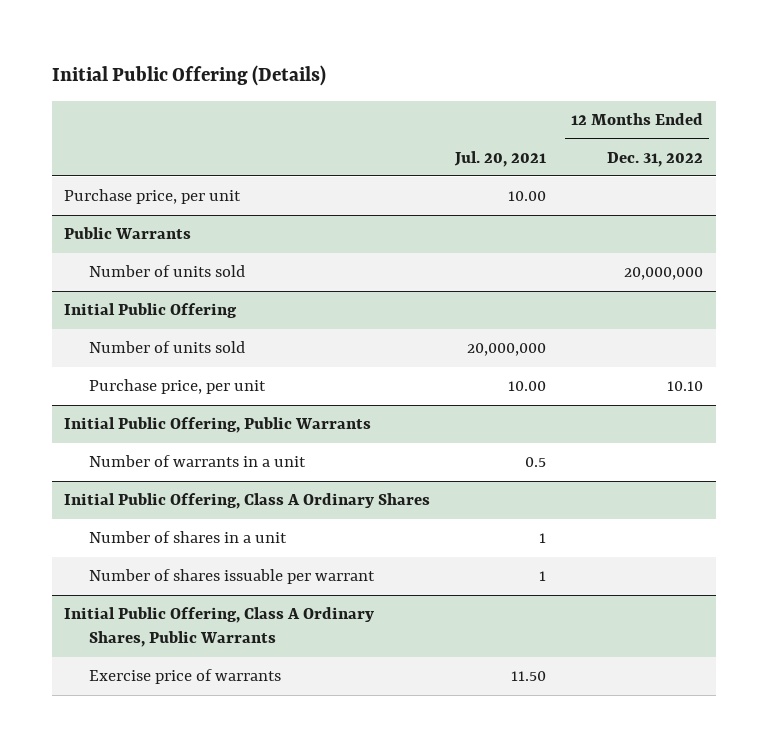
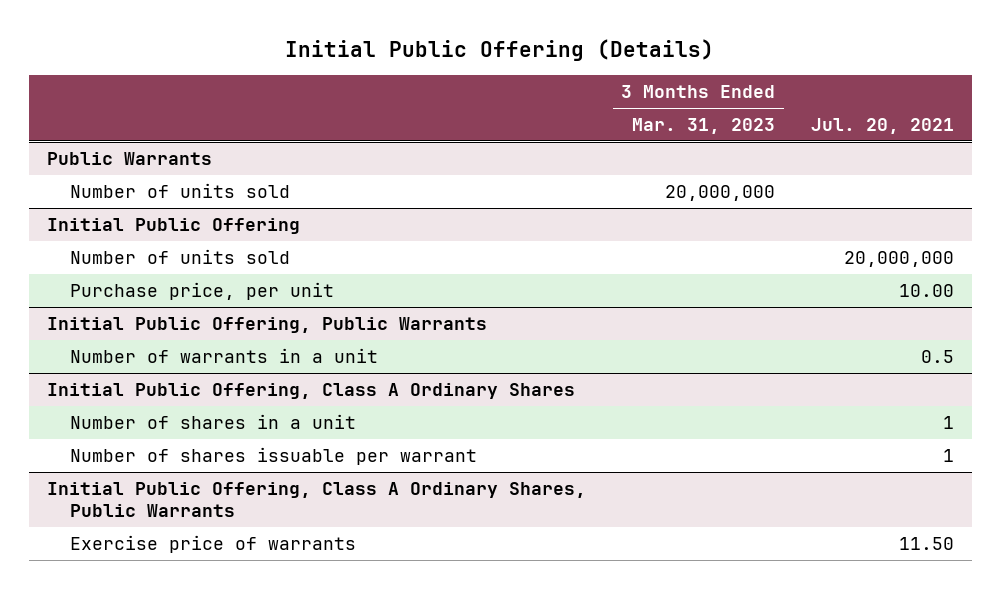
- | Jul. 20, 2021 | 12 Months Ended Dec. 31, 2022
+ | 3 Months Ended Mar. 31, 2023 | Jul. 20, 2021
- Purchase price, per unit | 10.00 |

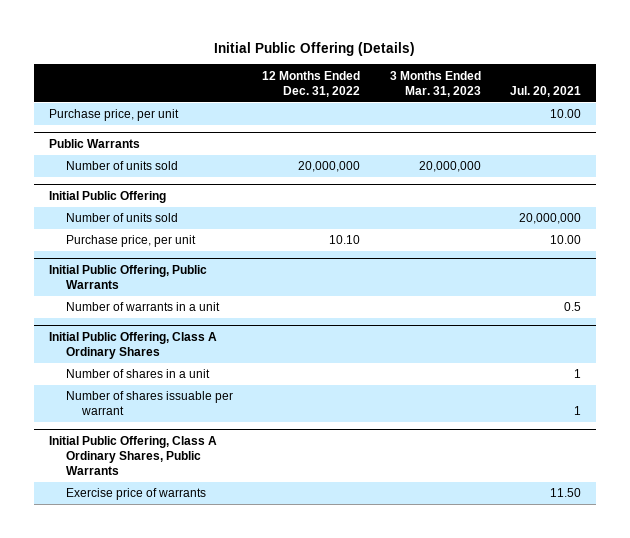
- | 3 Months Ended Mar. 31, 2023 | Jul. 20, 2021
+ | 12 Months Ended Dec. 31, 2022 | 3 Months Ended Mar. 31, 2023 | Jul. 20, 2021
+ Purchase price, per unit | | | 10.00

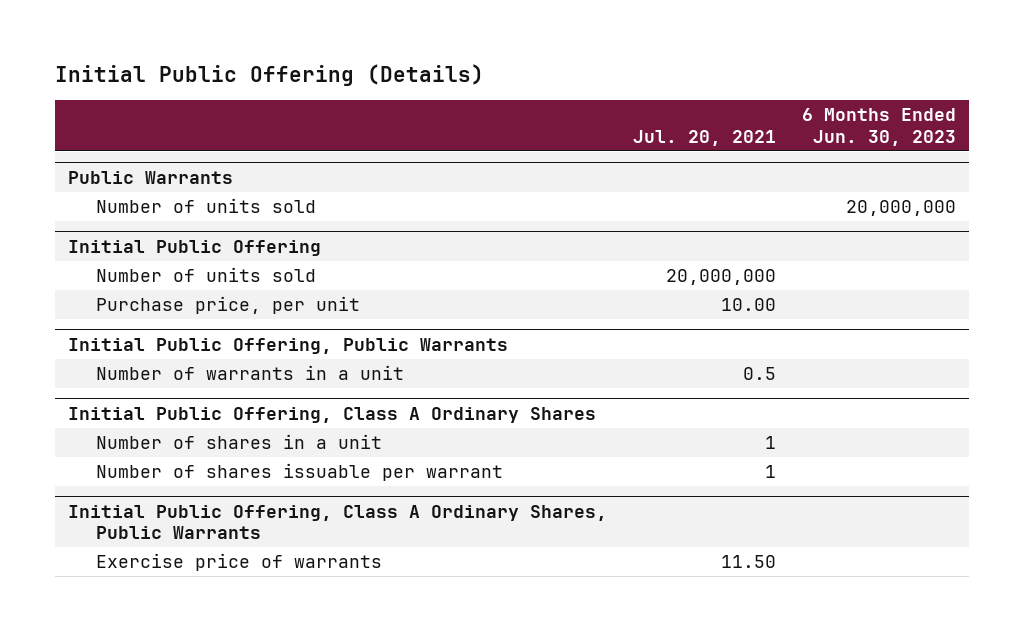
- | 12 Months Ended Dec. 31, 2022 | 3 Months Ended Mar. 31, 2023 | Jul. 20, 2021
+ | Jul. 20, 2021 | 6 Months Ended Jun. 30, 2023
- Purchase price, per unit | | | 10.00

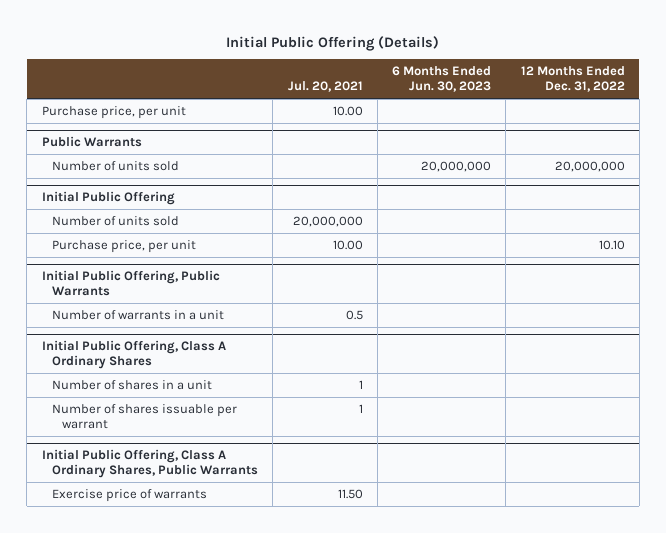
- | Jul. 20, 2021 | 6 Months Ended Jun. 30, 2023
+ | Jul. 20, 2021 | 6 Months Ended Jun. 30, 2023 | 12 Months Ended Dec. 31, 2022
+ Purchase price, per unit | 10.00 | |

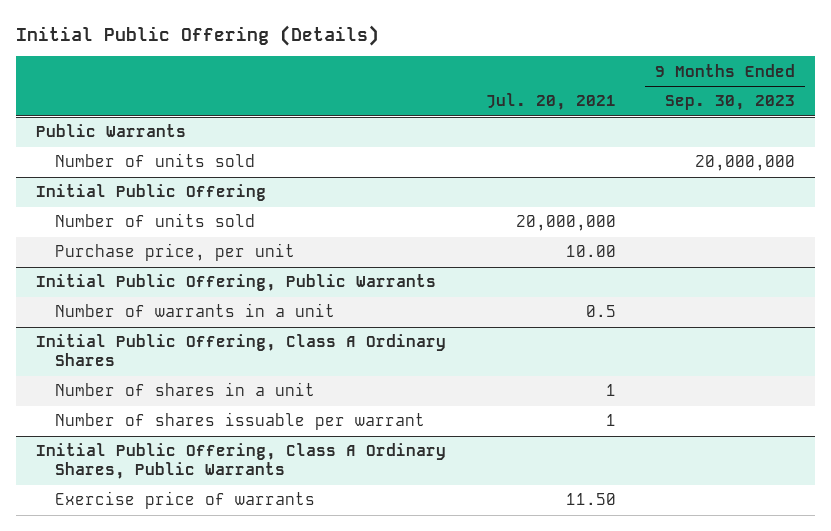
- | Jul. 20, 2021 | 6 Months Ended Jun. 30, 2023 | 12 Months Ended Dec. 31, 2022
+ | Jul. 20, 2021 | 9 Months Ended Sep. 30, 2023
- Purchase price, per unit | 10.00 | |

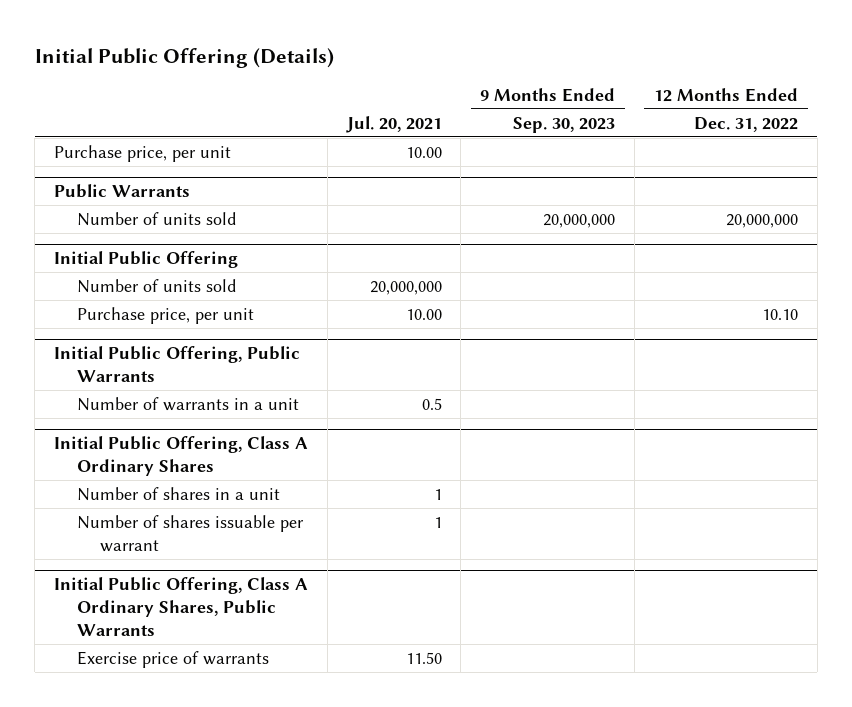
- | Jul. 20, 2021 | 9 Months Ended Sep. 30, 2023
+ | Jul. 20, 2021 | 9 Months Ended Sep. 30, 2023 | 12 Months Ended Dec. 31, 2022
+ Purchase price, per unit | 10.00 | |

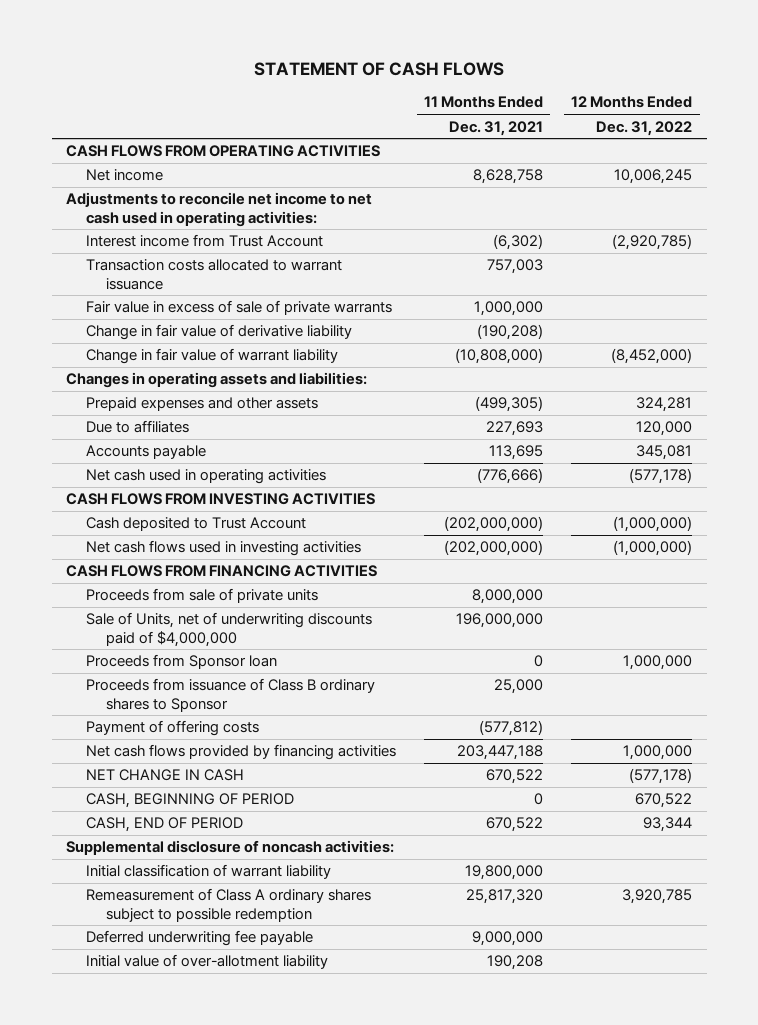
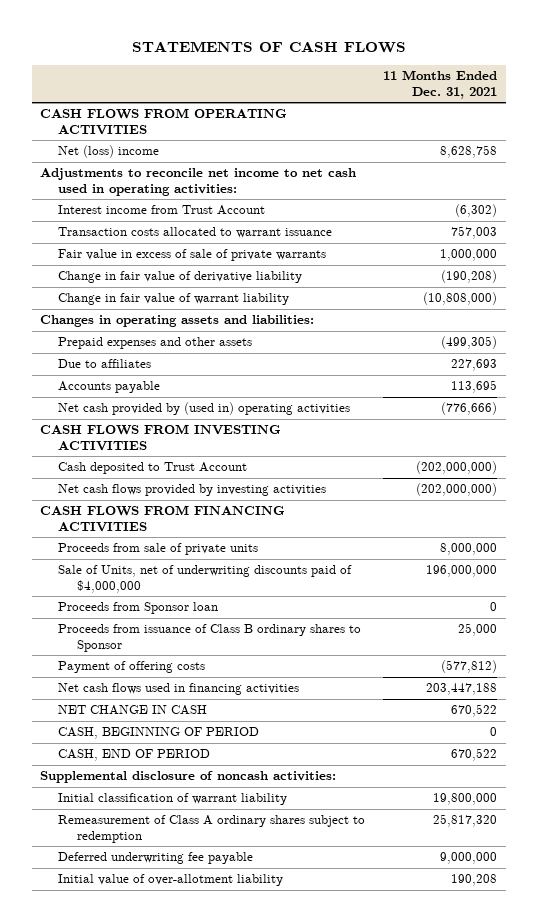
- STATEMENT OF CASH FLOWS
+ STATEMENTS OF CASH FLOWS
- | 11 Months Ended Dec. 31, 2021 | 12 Months Ended Dec. 31, 2022
+ | 11 Months Ended Dec. 31, 2021
- Net income | 8,628,758 | 10,006,245
+ Net (loss) income | 8,628,758
- Net cash used in operating activities | (776,666) | (577,178)
+ Net cash provided by (used in) operating activities | (776,666)
- Net cash flows used in investing activities | (202,000,000) | (1,000,000)
+ Net cash flows provided by investing activities | (202,000,000)
- Net cash flows provided by financing activities | 203,447,188 | 1,000,000
+ Net cash flows used in financing activities | 203,447,188
- Remeasurement of Class A ordinary shares subject to possible redemption | 25,817,320 | 3,920,785
+ Remeasurement of Class A ordinary shares subject to redemption | 25,817,320

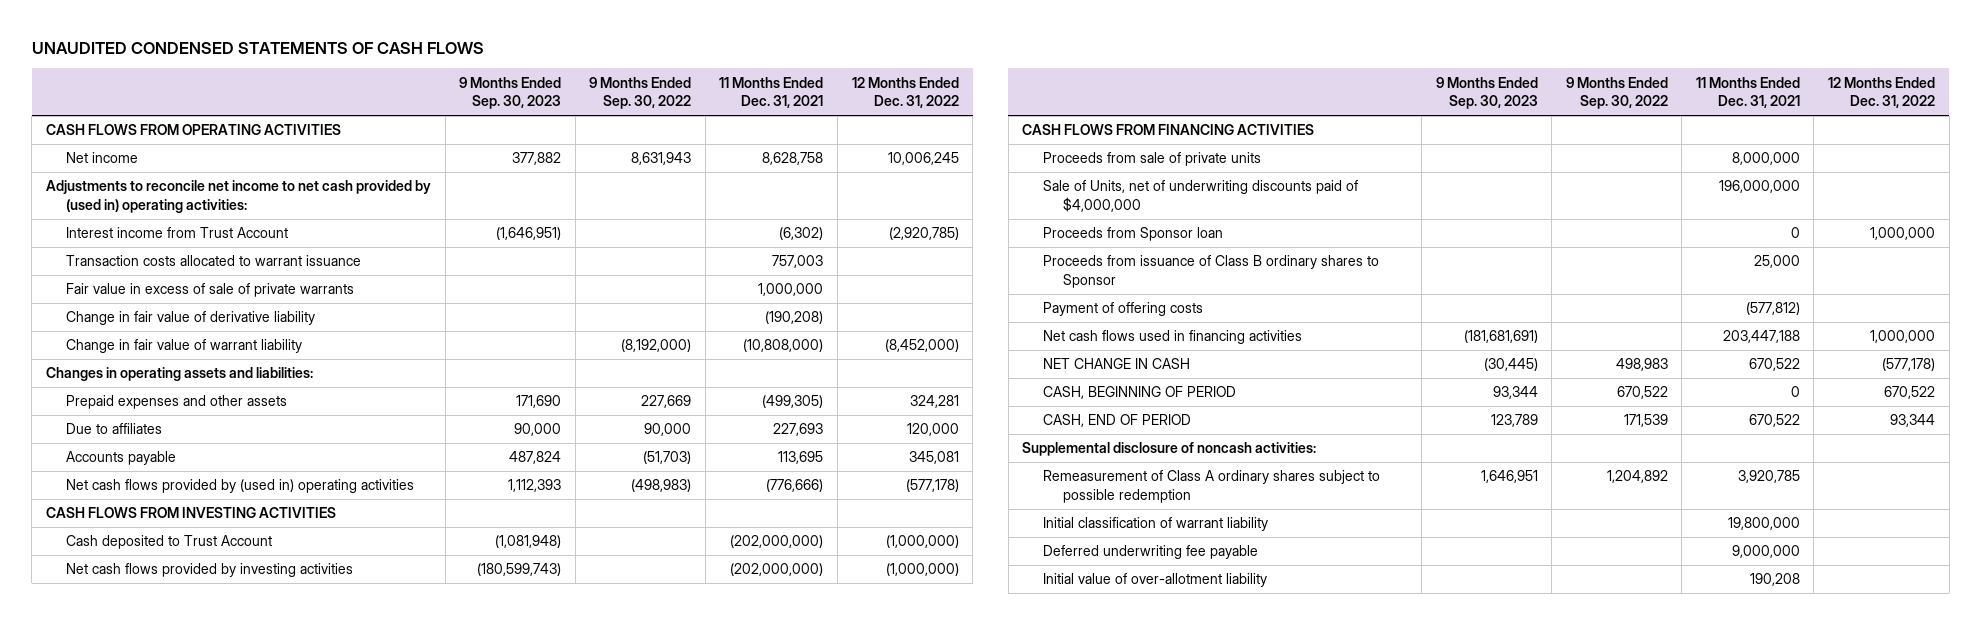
- STATEMENTS OF CASH FLOWS
+ UNAUDITED CONDENSED STATEMENTS OF CASH FLOWS
- | 11 Months Ended Dec. 31, 2021
+ | 9 Months Ended Sep. 30, 2023 | 9 Months Ended Sep. 30, 2022 | 11 Months Ended Dec. 31, 2021 | 12 Months Ended Dec. 31, 2022
- Net (loss) income | 8,628,758
- Adjustments to reconcile net income to net cash used in operating activities:
+ Net income | 377,882 | 8,631,943 | 8,628,758 | 10,006,245
+ Adjustments to reconcile net income to net cash provided by (used in) operating activities:
- Net cash provided by (used in) operating activities | (776,666)
+ Net cash flows provided by (used in) operating activities | 1,112,393 | (498,983) | (776,666) | (577,178)
+ Remeasurement of Class A ordinary shares subject to possible redemption | 1,646,951 | 1,204,892 | 3,920,785 |
- Remeasurement of Class A ordinary shares subject to redemption | 25,817,320

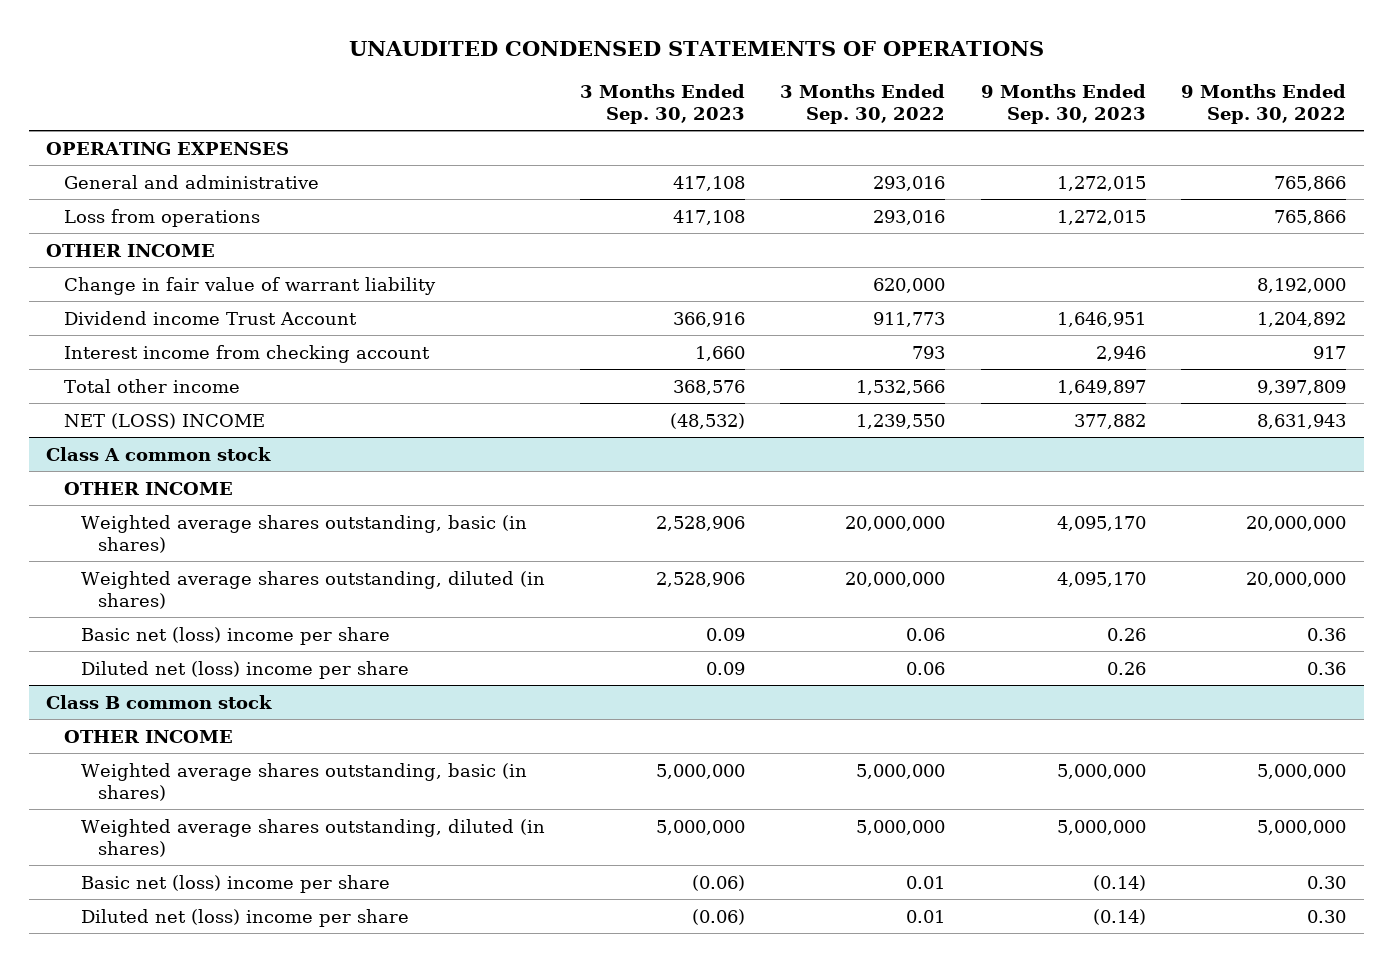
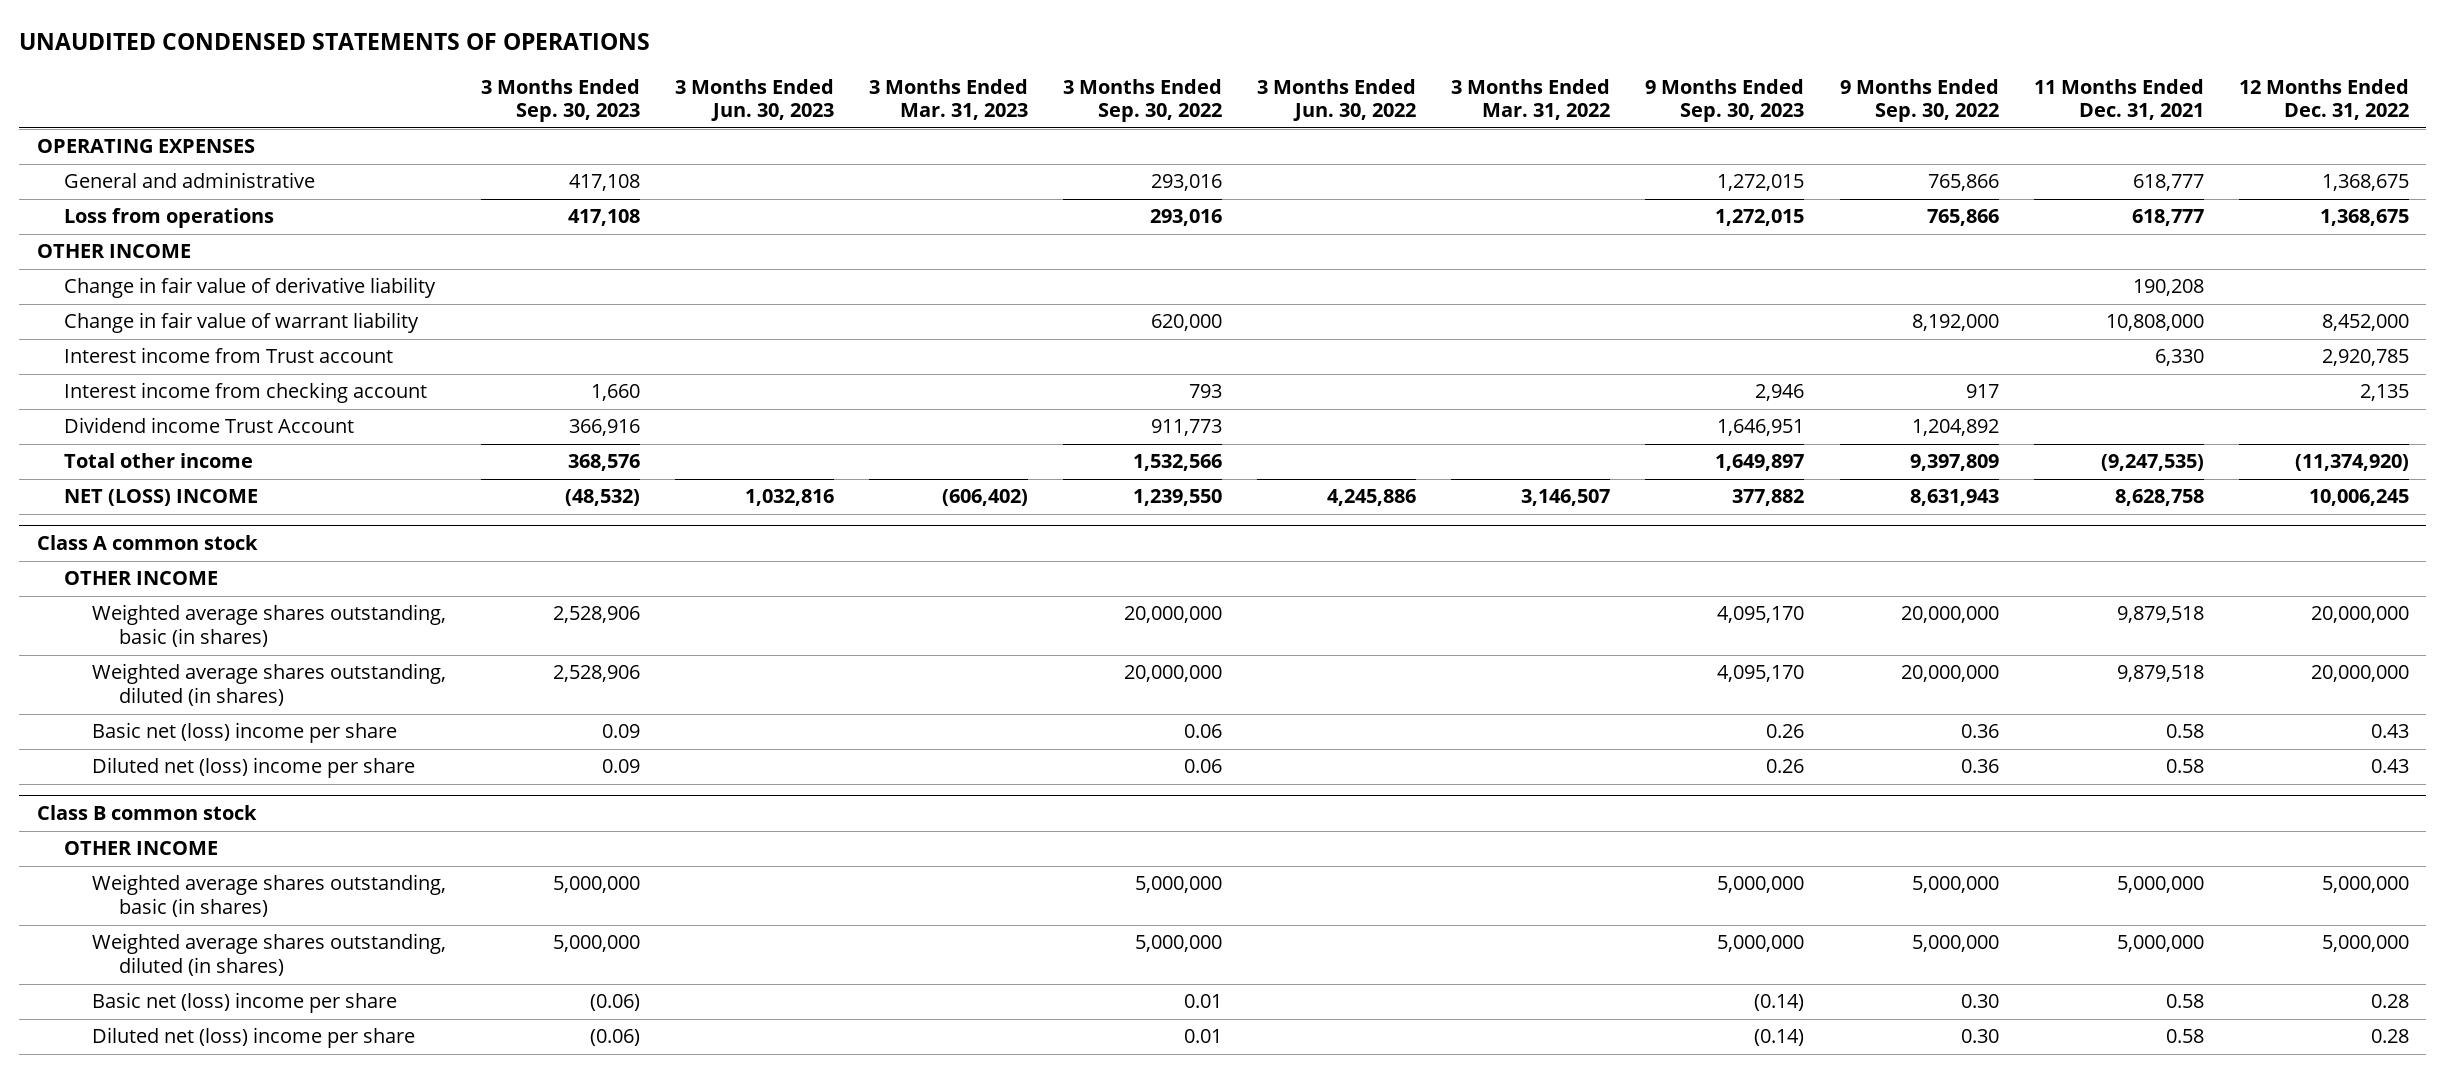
- | 3 Months Ended Sep. 30, 2023 | 3 Months Ended Sep. 30, 2022 | 9 Months Ended Sep. 30, 2023 | 9 Months Ended Sep. 30, 2022
+ | 3 Months Ended Sep. 30, 2023 | 3 Months Ended Jun. 30, 2023 | 3 Months Ended Mar. 31, 2023 | 3 Months Ended Sep. 30, 2022 | 3 Months Ended Jun. 30, 2022 | 3 Months Ended Mar. 31, 2022 | 9 Months Ended Sep. 30, 2023 | 9 Months Ended Sep. 30, 2022 | 11 Months Ended Dec. 31, 2021 | 12 Months Ended Dec. 31, 2022
+ Change in fair value of derivative liability | | | | | | | | | 190,208 |
+ Interest income from Trust account | | | | | | | | | 6,330 | 2,920,785
moved down: Dividend income Trust Account | 366,916 | | | 911,773 | | | 1,646,951 | 1,204,892 | |

